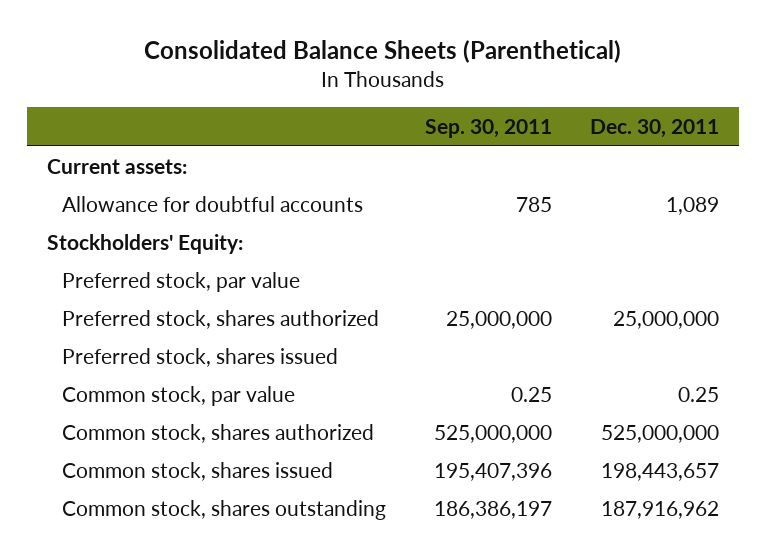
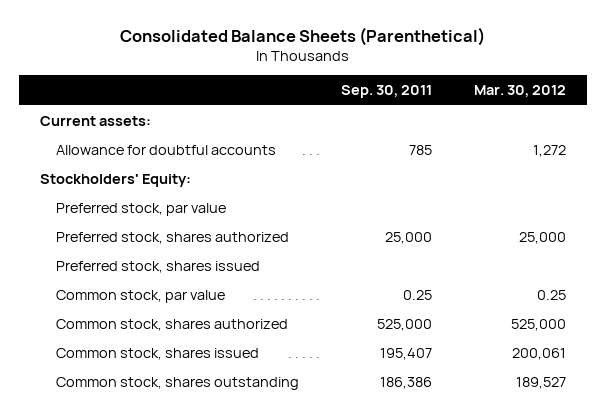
- | Sep. 30, 2011 | Dec. 30, 2011
+ | Sep. 30, 2011 | Mar. 30, 2012
- Preferred stock, shares authorized | 25,000,000 | 25,000,000
+ Preferred stock, shares authorized | 25,000 | 25,000
- Common stock, shares authorized | 525,000,000 | 525,000,000
- Common stock, shares issued | 195,407,396 | 198,443,657
- Common stock, shares outstanding | 186,386,197 | 187,916,962
+ Common stock, shares authorized | 525,000 | 525,000
+ Common stock, shares issued | 195,407 | 200,061
+ Common stock, shares outstanding | 186,386 | 189,527

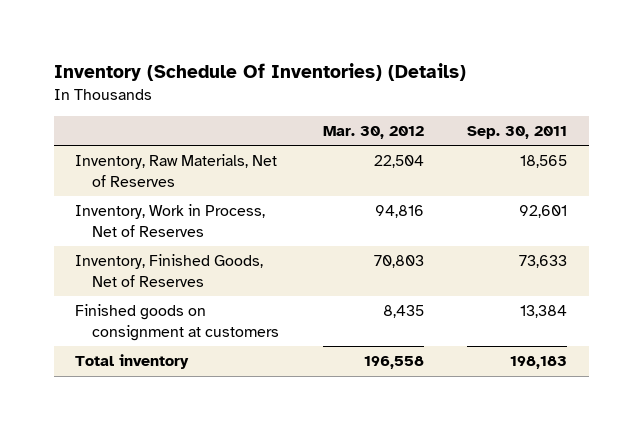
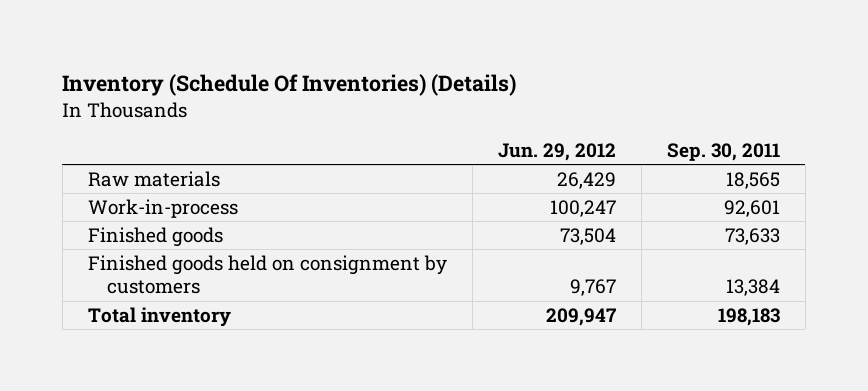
- | Mar. 30, 2012 | Sep. 30, 2011
+ | Jun. 29, 2012 | Sep. 30, 2011
- Inventory, Raw Materials, Net of Reserves | 22,504 | 18,565
- Inventory, Work in Process, Net of Reserves | 94,816 | 92,601
- Inventory, Finished Goods, Net of Reserves | 70,803 | 73,633
- Finished goods on consignment at customers | 8,435 | 13,384
+ Raw materials | 26,429 | 18,565
+ Work-in-process | 100,247 | 92,601
+ Finished goods | 73,504 | 73,633
+ Finished goods held on consignment by customers | 9,767 | 13,384

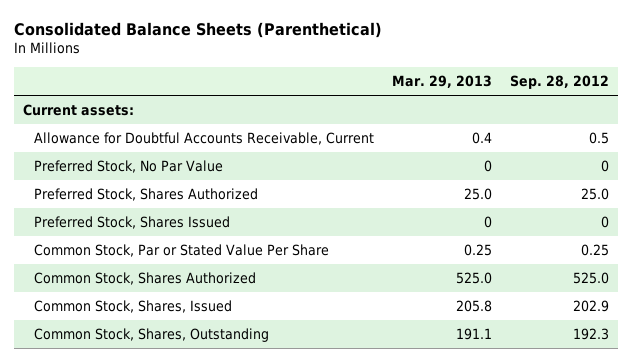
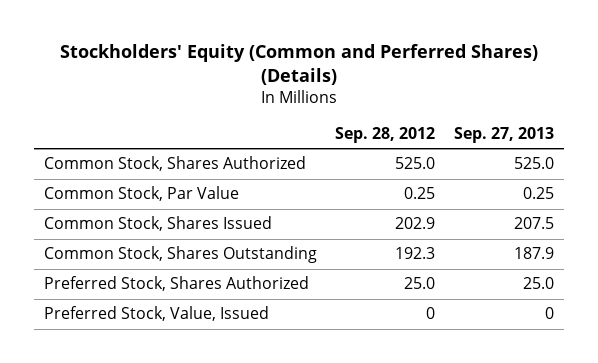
- Consolidated Balance Sheets (Parenthetical)
+ Stockholders' Equity (Common and Perferred Shares) (Details)
- | Mar. 29, 2013 | Sep. 28, 2012
+ | Sep. 28, 2012 | Sep. 27, 2013
- Current assets:
- Allowance for Doubtful Accounts Receivable, Current | 0.4 | 0.5
- Preferred Stock, No Par Value | 0 | 0
- Preferred Stock, Shares Issued | 0 | 0
- Common Stock, Par or Stated Value Per Share | 0.25 | 0.25
- Common Stock, Shares, Issued | 205.8 | 202.9
- Common Stock, Shares, Outstanding | 191.1 | 192.3
+ Common Stock, Par Value | 0.25 | 0.25
+ Common Stock, Shares Issued | 202.9 | 207.5
+ Common Stock, Shares Outstanding | 192.3 | 187.9
moved down: Preferred Stock, Shares Authorized | 25.0 | 25.0
+ Preferred Stock, Value, Issued | 0 | 0

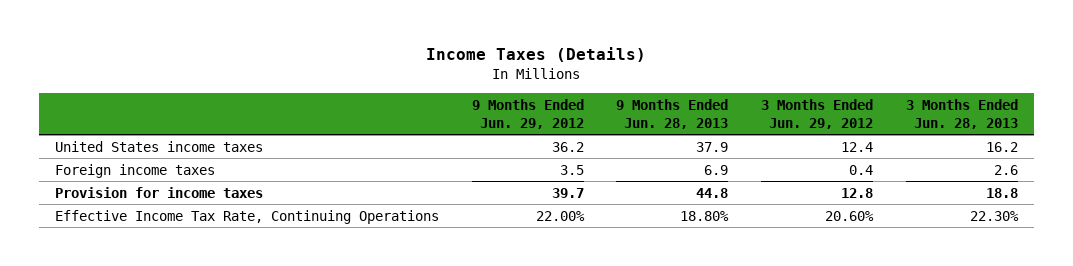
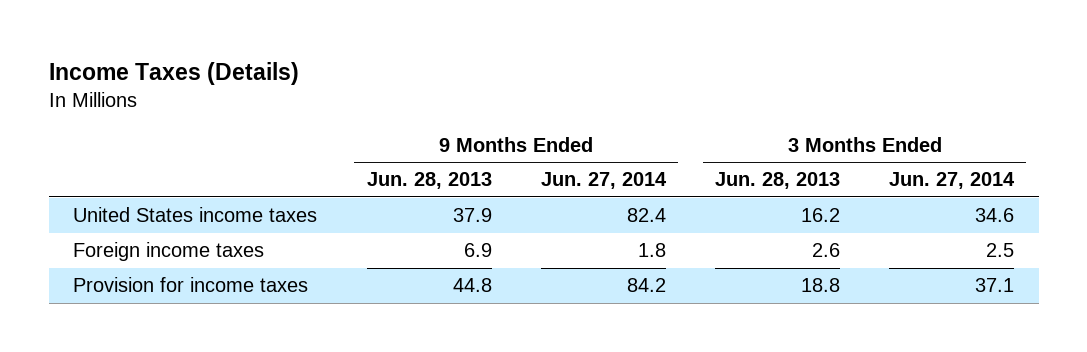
- | 9 Months Ended Jun. 29, 2012 | 9 Months Ended Jun. 28, 2013 | 3 Months Ended Jun. 29, 2012 | 3 Months Ended Jun. 28, 2013
+ | 9 Months Ended Jun. 28, 2013 | 9 Months Ended Jun. 27, 2014 | 3 Months Ended Jun. 28, 2013 | 3 Months Ended Jun. 27, 2014
- Effective Income Tax Rate, Continuing Operations | 22.00% | 18.80% | 20.60% | 22.30%

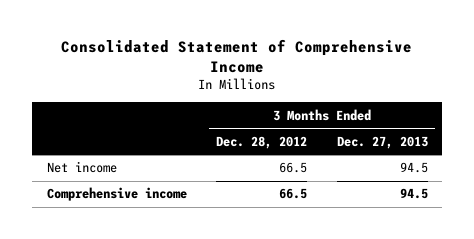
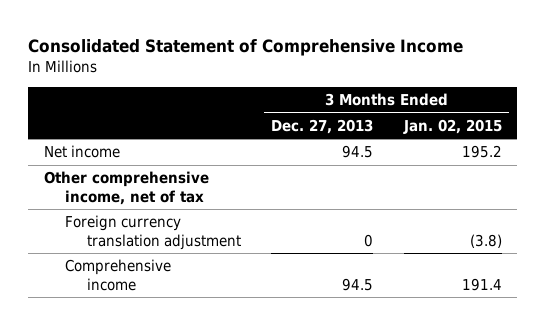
- | 3 Months Ended Dec. 28, 2012 | 3 Months Ended Dec. 27, 2013
+ | 3 Months Ended Dec. 27, 2013 | 3 Months Ended Jan. 02, 2015
+ Other comprehensive income, net of tax
+ Foreign currency translation adjustment | 0 | (3.8)

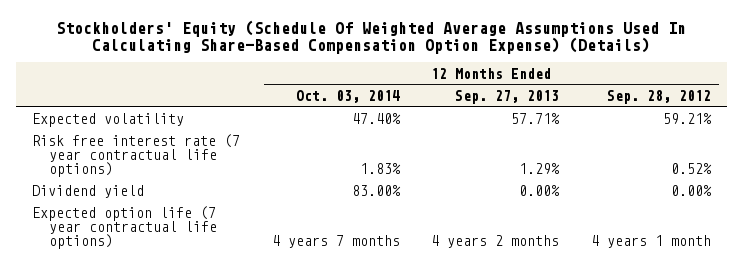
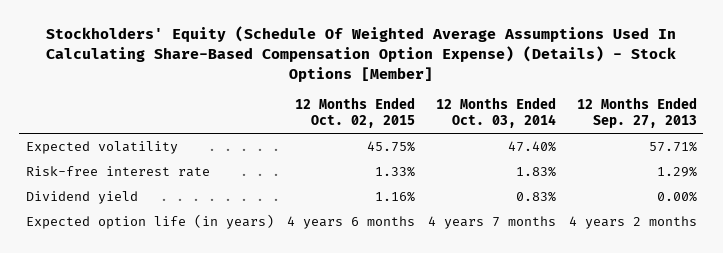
- Stockholders' Equity (Schedule Of Weighted Average Assumptions Used In Calculating Share-Based Compensation Option Expense) (Details)
+ Stockholders' Equity (Schedule Of Weighted Average Assumptions Used In Calculating Share-Based Compensation Option Expense) (Details) - Stock Options [Member]
- | 12 Months Ended Oct. 03, 2014 | 12 Months Ended Sep. 27, 2013 | 12 Months Ended Sep. 28, 2012
+ | 12 Months Ended Oct. 02, 2015 | 12 Months Ended Oct. 03, 2014 | 12 Months Ended Sep. 27, 2013
- Risk free interest rate (7 year contractual life options) | 1.83% | 1.29% | 0.52%
- Dividend yield | 83.00% | 0.00% | 0.00%
- Expected option life (7 year contractual life options) | 4 years 7 months | 4 years 2 months | 4 years 1 month
+ Risk-free interest rate | 1.33% | 1.83% | 1.29%
+ Dividend yield | 1.16% | 0.83% | 0.00%
+ Expected option life (in years) | 4 years 6 months | 4 years 7 months | 4 years 2 months

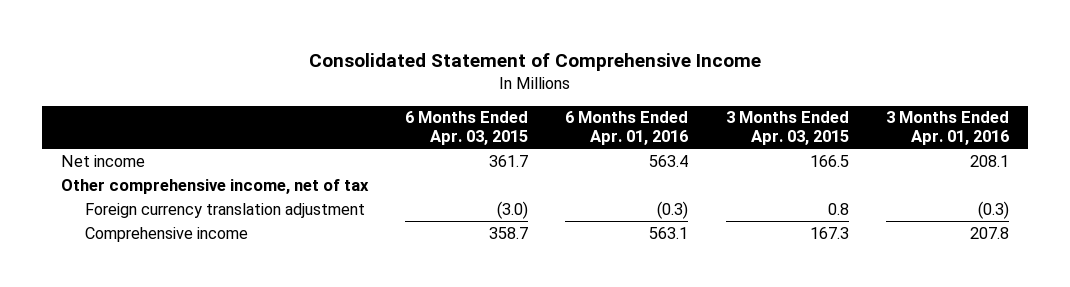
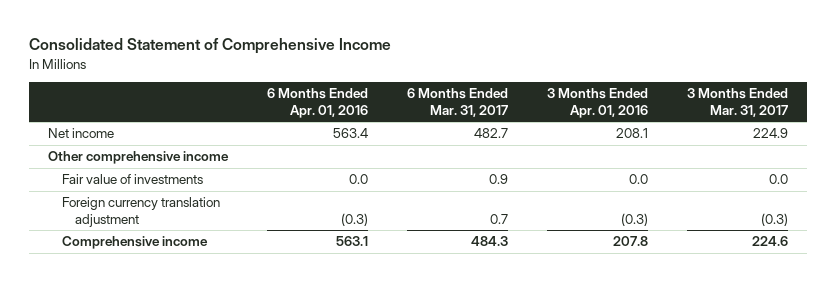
- | 6 Months Ended Apr. 03, 2015 | 6 Months Ended Apr. 01, 2016 | 3 Months Ended Apr. 03, 2015 | 3 Months Ended Apr. 01, 2016
+ | 6 Months Ended Apr. 01, 2016 | 6 Months Ended Mar. 31, 2017 | 3 Months Ended Apr. 01, 2016 | 3 Months Ended Mar. 31, 2017
- Other comprehensive income, net of tax
+ Other comprehensive income
+ Fair value of investments | 0.0 | 0.9 | 0.0 | 0.0

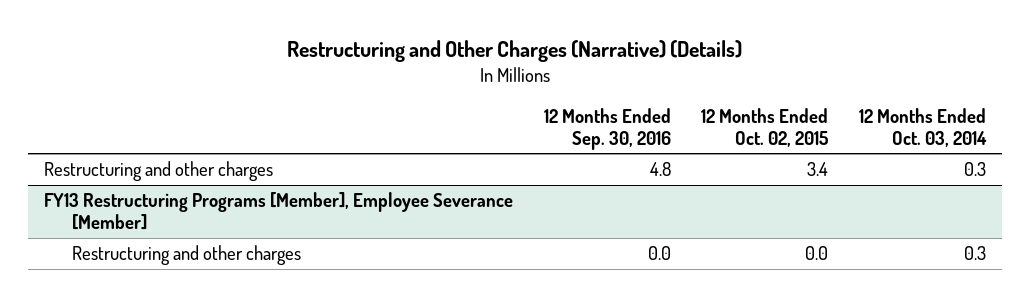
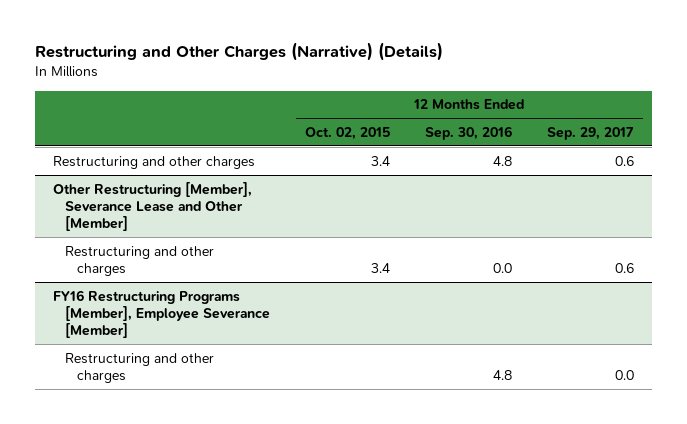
- | 12 Months Ended Sep. 30, 2016 | 12 Months Ended Oct. 02, 2015 | 12 Months Ended Oct. 03, 2014
+ | 12 Months Ended Oct. 02, 2015 | 12 Months Ended Sep. 30, 2016 | 12 Months Ended Sep. 29, 2017
- FY13 Restructuring Programs [Member], Employee Severance [Member]
- Restructuring and other charges | 0.0 | 0.0 | 0.3
+ Other Restructuring [Member], Severance Lease and Other [Member]
+ Restructuring and other charges | 3.4 | 0.0 | 0.6
+ FY16 Restructuring Programs [Member], Employee Severance [Member]
+ Restructuring and other charges | | 4.8 | 0.0

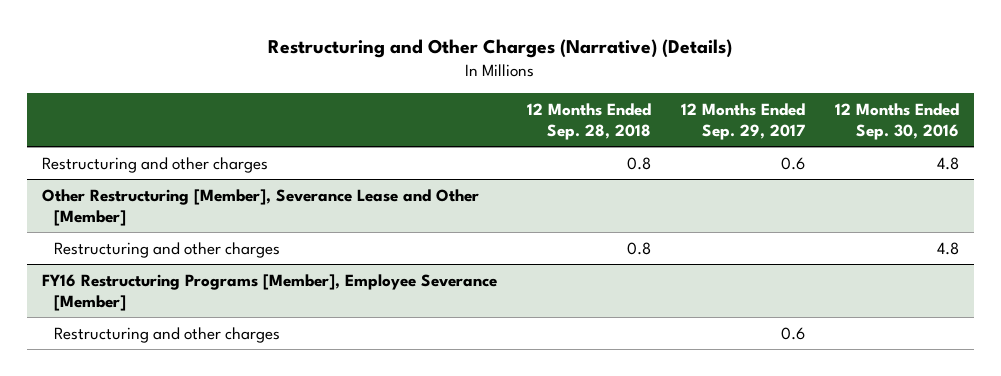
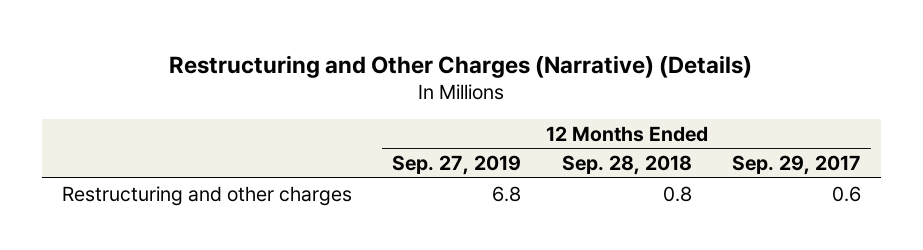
- | 12 Months Ended Sep. 28, 2018 | 12 Months Ended Sep. 29, 2017 | 12 Months Ended Sep. 30, 2016
+ | 12 Months Ended Sep. 27, 2019 | 12 Months Ended Sep. 28, 2018 | 12 Months Ended Sep. 29, 2017
- Other Restructuring [Member], Severance Lease and Other [Member]
- Restructuring and other charges | 0.8 | | 4.8
- FY16 Restructuring Programs [Member], Employee Severance [Member]
- Restructuring and other charges | | 0.6 |

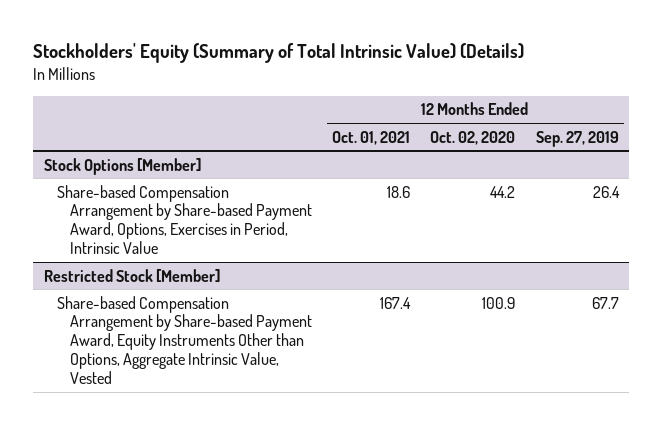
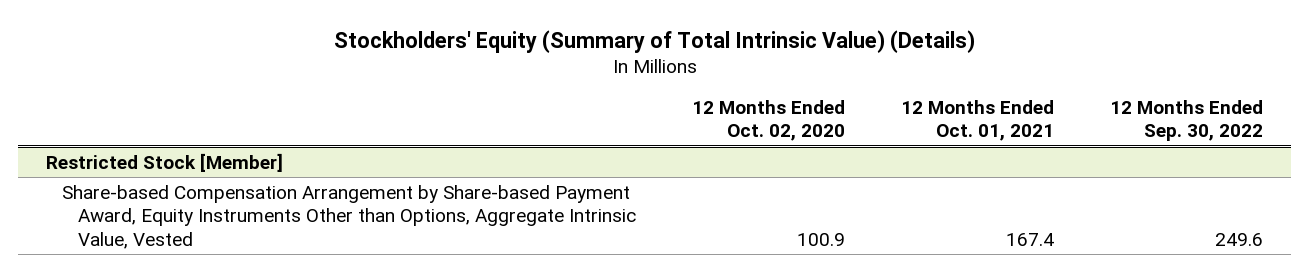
- | 12 Months Ended Oct. 01, 2021 | 12 Months Ended Oct. 02, 2020 | 12 Months Ended Sep. 27, 2019
+ | 12 Months Ended Oct. 02, 2020 | 12 Months Ended Oct. 01, 2021 | 12 Months Ended Sep. 30, 2022
- Stock Options [Member]
- Share-based Compensation Arrangement by Share-based Payment Award, Options, Exercises in Period, Intrinsic Value | 18.6 | 44.2 | 26.4

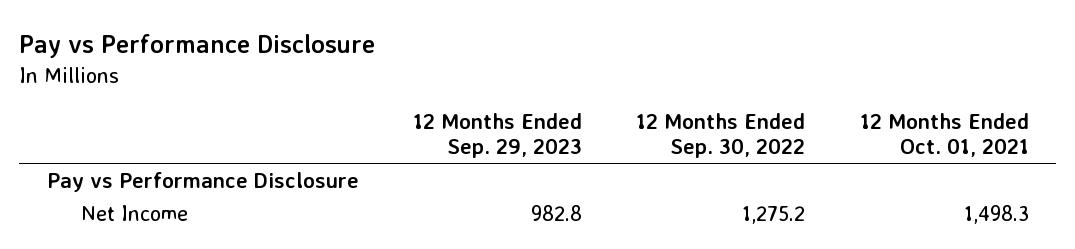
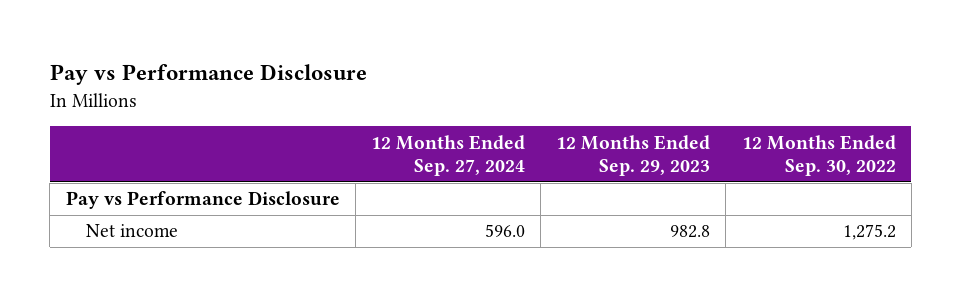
- | 12 Months Ended Sep. 29, 2023 | 12 Months Ended Sep. 30, 2022 | 12 Months Ended Oct. 01, 2021
+ | 12 Months Ended Sep. 27, 2024 | 12 Months Ended Sep. 29, 2023 | 12 Months Ended Sep. 30, 2022
- Net Income | 982.8 | 1,275.2 | 1,498.3
+ Net income | 596.0 | 982.8 | 1,275.2

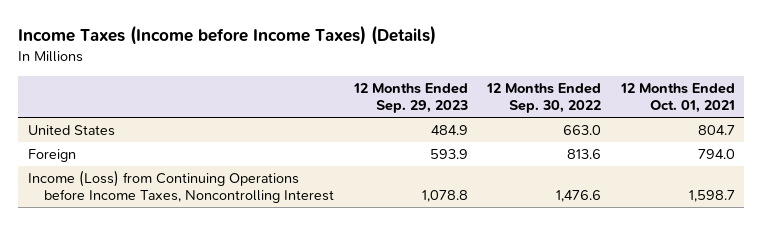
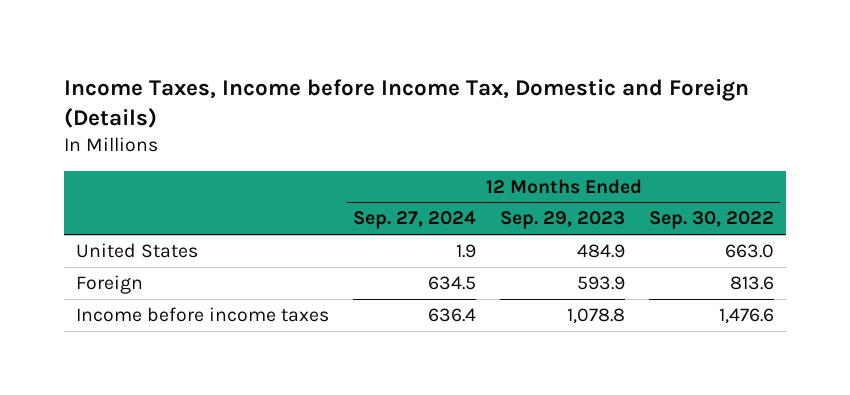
- Income Taxes (Income before Income Taxes) (Details)
+ Income Taxes, Income before Income Tax, Domestic and Foreign (Details)
- | 12 Months Ended Sep. 29, 2023 | 12 Months Ended Sep. 30, 2022 | 12 Months Ended Oct. 01, 2021
+ | 12 Months Ended Sep. 27, 2024 | 12 Months Ended Sep. 29, 2023 | 12 Months Ended Sep. 30, 2022
- Income (Loss) from Continuing Operations before Income Taxes, Noncontrolling Interest | 1,078.8 | 1,476.6 | 1,598.7
+ Income before income taxes | 636.4 | 1,078.8 | 1,476.6

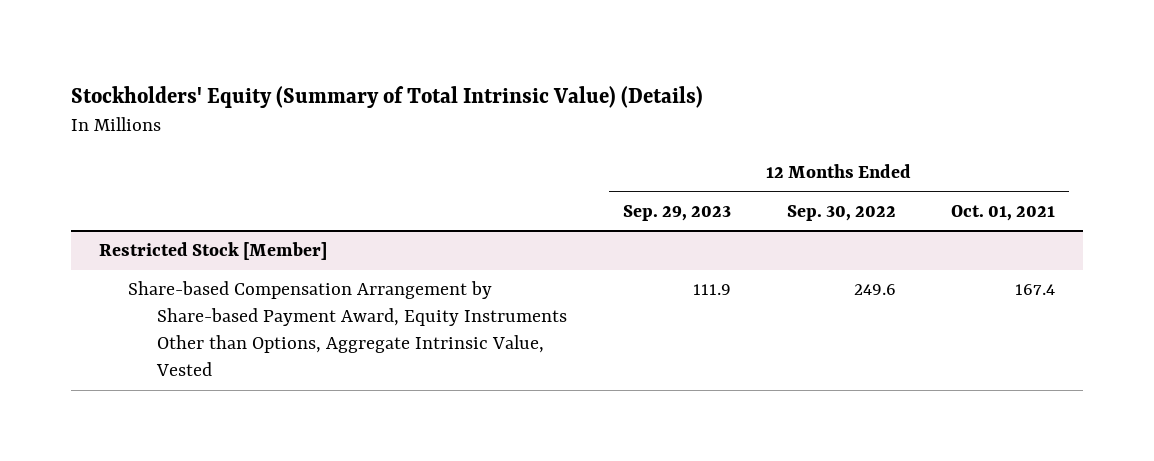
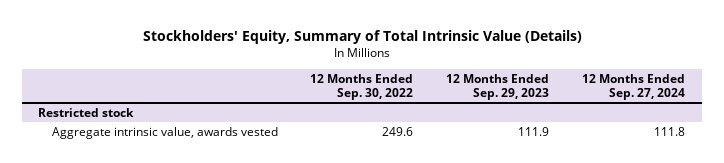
- Stockholders' Equity (Summary of Total Intrinsic Value) (Details)
+ Stockholders' Equity, Summary of Total Intrinsic Value (Details)
- | 12 Months Ended Sep. 29, 2023 | 12 Months Ended Sep. 30, 2022 | 12 Months Ended Oct. 01, 2021
+ | 12 Months Ended Sep. 30, 2022 | 12 Months Ended Sep. 29, 2023 | 12 Months Ended Sep. 27, 2024
- Restricted Stock [Member]
- Share-based Compensation Arrangement by Share-based Payment Award, Equity Instruments Other than Options, Aggregate Intrinsic Value, Vested | 111.9 | 249.6 | 167.4
+ Restricted stock
+ Aggregate intrinsic value, awards vested | 249.6 | 111.9 | 111.8

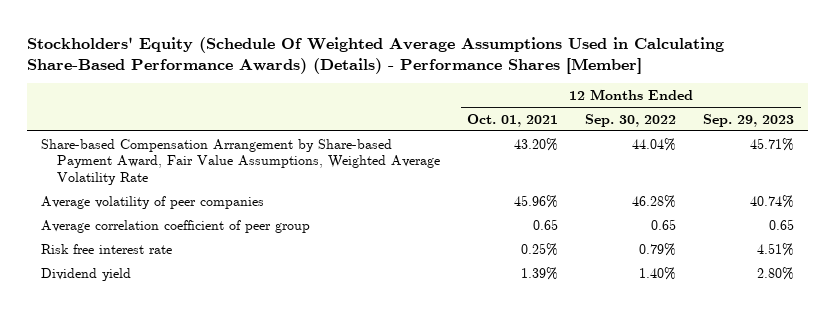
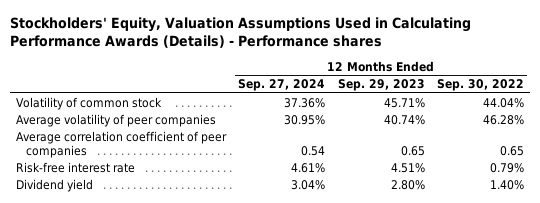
- Stockholders' Equity (Schedule Of Weighted Average Assumptions Used in Calculating Share-Based Performance Awards) (Details) - Performance Shares [Member]
+ Stockholders' Equity, Valuation Assumptions Used in Calculating Performance Awards (Details) - Performance shares
- | 12 Months Ended Oct. 01, 2021 | 12 Months Ended Sep. 30, 2022 | 12 Months Ended Sep. 29, 2023
+ | 12 Months Ended Sep. 27, 2024 | 12 Months Ended Sep. 29, 2023 | 12 Months Ended Sep. 30, 2022
- Share-based Compensation Arrangement by Share-based Payment Award, Fair Value Assumptions, Weighted Average Volatility Rate | 43.20% | 44.04% | 45.71%
+ Volatility of common stock | 37.36% | 45.71% | 44.04%
- Average correlation coefficient of peer group | 0.65 | 0.65 | 0.65
- Risk free interest rate | 0.25% | 0.79% | 4.51%
+ Average correlation coefficient of peer companies | 0.54 | 0.65 | 0.65
+ Risk-free interest rate | 4.61% | 4.51% | 0.79%

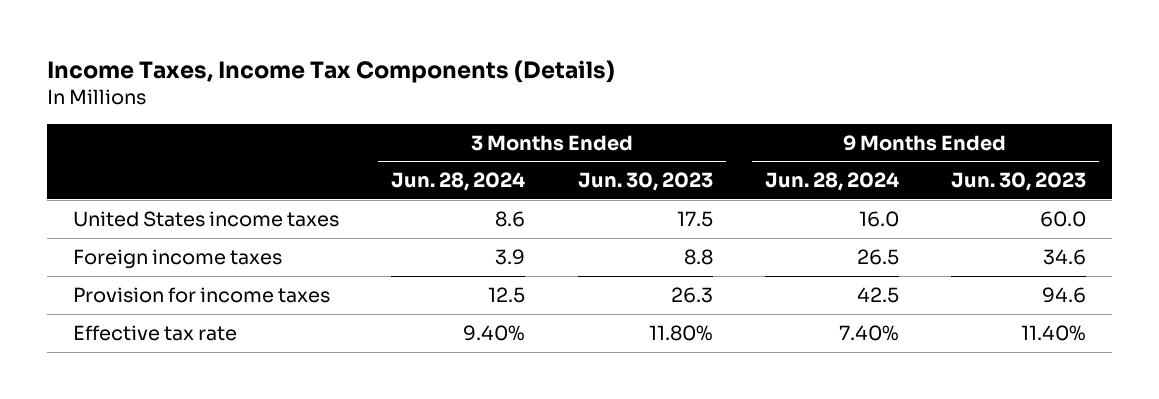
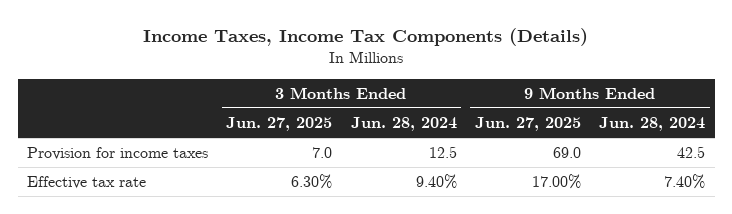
- | 3 Months Ended Jun. 28, 2024 | 3 Months Ended Jun. 30, 2023 | 9 Months Ended Jun. 28, 2024 | 9 Months Ended Jun. 30, 2023
+ | 3 Months Ended Jun. 27, 2025 | 3 Months Ended Jun. 28, 2024 | 9 Months Ended Jun. 27, 2025 | 9 Months Ended Jun. 28, 2024
- United States income taxes | 8.6 | 17.5 | 16.0 | 60.0
- Foreign income taxes | 3.9 | 8.8 | 26.5 | 34.6

